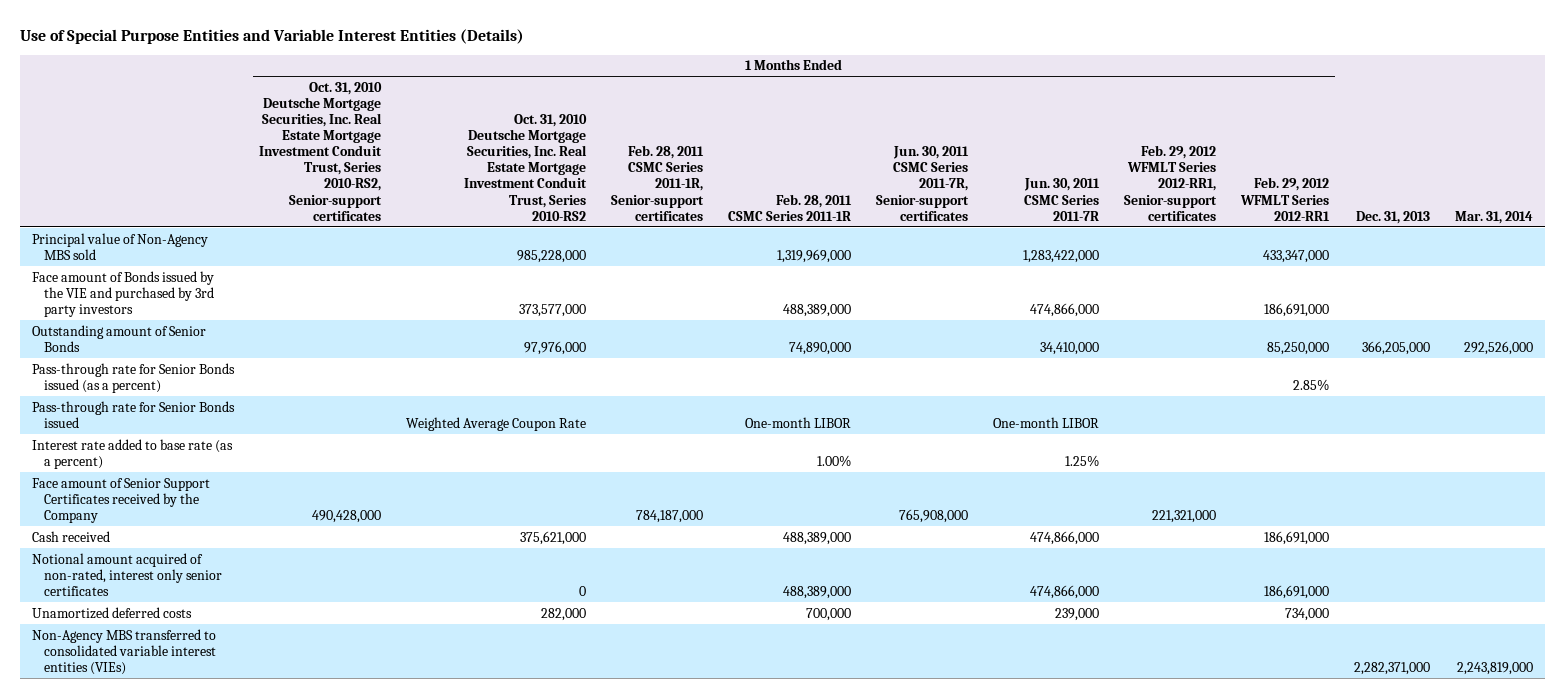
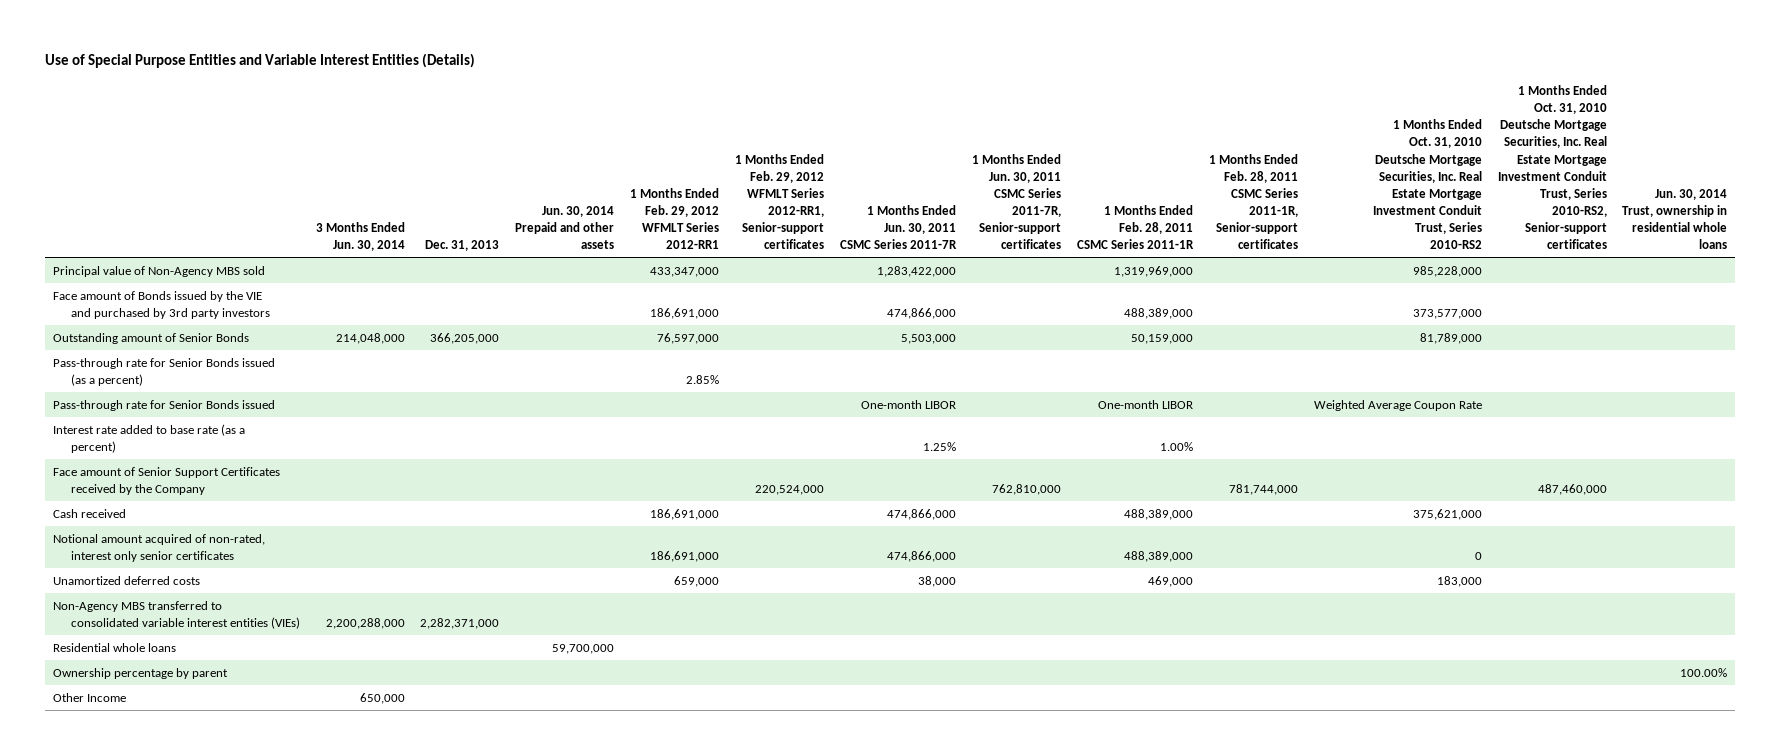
- | 1 Months Ended Oct. 31, 2010 Deutsche Mortgage Securities, Inc. Real Estate Mortgage Investment Conduit Trust, Series 2010-RS2, Senior-support certificates | 1 Months Ended Oct. 31, 2010 Deutsche Mortgage Securities, Inc. Real Estate Mortgage Investment Conduit Trust, Series 2010-RS2 | 1 Months Ended Feb. 28, 2011 CSMC Series 2011-1R, Senior-support certificates | 1 Months Ended Feb. 28, 2011 CSMC Series 2011-1R | 1 Months Ended Jun. 30, 2011 CSMC Series 2011-7R, Senior-support certificates | 1 Months Ended Jun. 30, 2011 CSMC Series 2011-7R | 1 Months Ended Feb. 29, 2012 WFMLT Series 2012-RR1, Senior-support certificates | 1 Months Ended Feb. 29, 2012 WFMLT Series 2012-RR1 | Dec. 31, 2013 | Mar. 31, 2014
+ | 3 Months Ended Jun. 30, 2014 | Dec. 31, 2013 | Jun. 30, 2014 Prepaid and other assets | 1 Months Ended Feb. 29, 2012 WFMLT Series 2012-RR1 | 1 Months Ended Feb. 29, 2012 WFMLT Series 2012-RR1, Senior-support certificates | 1 Months Ended Jun. 30, 2011 CSMC Series 2011-7R | 1 Months Ended Jun. 30, 2011 CSMC Series 2011-7R, Senior-support certificates | 1 Months Ended Feb. 28, 2011 CSMC Series 2011-1R | 1 Months Ended Feb. 28, 2011 CSMC Series 2011-1R, Senior-support certificates | 1 Months Ended Oct. 31, 2010 Deutsche Mortgage Securities, Inc. Real Estate Mortgage Investment Conduit Trust, Series 2010-RS2 | 1 Months Ended Oct. 31, 2010 Deutsche Mortgage Securities, Inc. Real Estate Mortgage Investment Conduit Trust, Series 2010-RS2, Senior-support certificates | Jun. 30, 2014 Trust, ownership in residential whole loans
- Outstanding amount of Senior Bonds | | 97,976,000 | | 74,890,000 | | 34,410,000 | | 85,250,000 | 366,205,000 | 292,526,000
+ Outstanding amount of Senior Bonds | 214,048,000 | 366,205,000 | | 76,597,000 | | 5,503,000 | | 50,159,000 | | 81,789,000 | |
- Face amount of Senior Support Certificates received by the Company | 490,428,000 | | 784,187,000 | | 765,908,000 | | 221,321,000 | | |
+ Face amount of Senior Support Certificates received by the Company | | | | | 220,524,000 | | 762,810,000 | | 781,744,000 | | 487,460,000 |
- Unamortized deferred costs | | 282,000 | | 700,000 | | 239,000 | | 734,000 | |
+ Unamortized deferred costs | | | | 659,000 | | 38,000 | | 469,000 | | 183,000 | |
+ Residential whole loans | | | 59,700,000 | | | | | | | | |
+ Ownership percentage by parent | | | | | | | | | | | | 100.00%
+ Other Income | 650,000 | | | | | | | | | | |

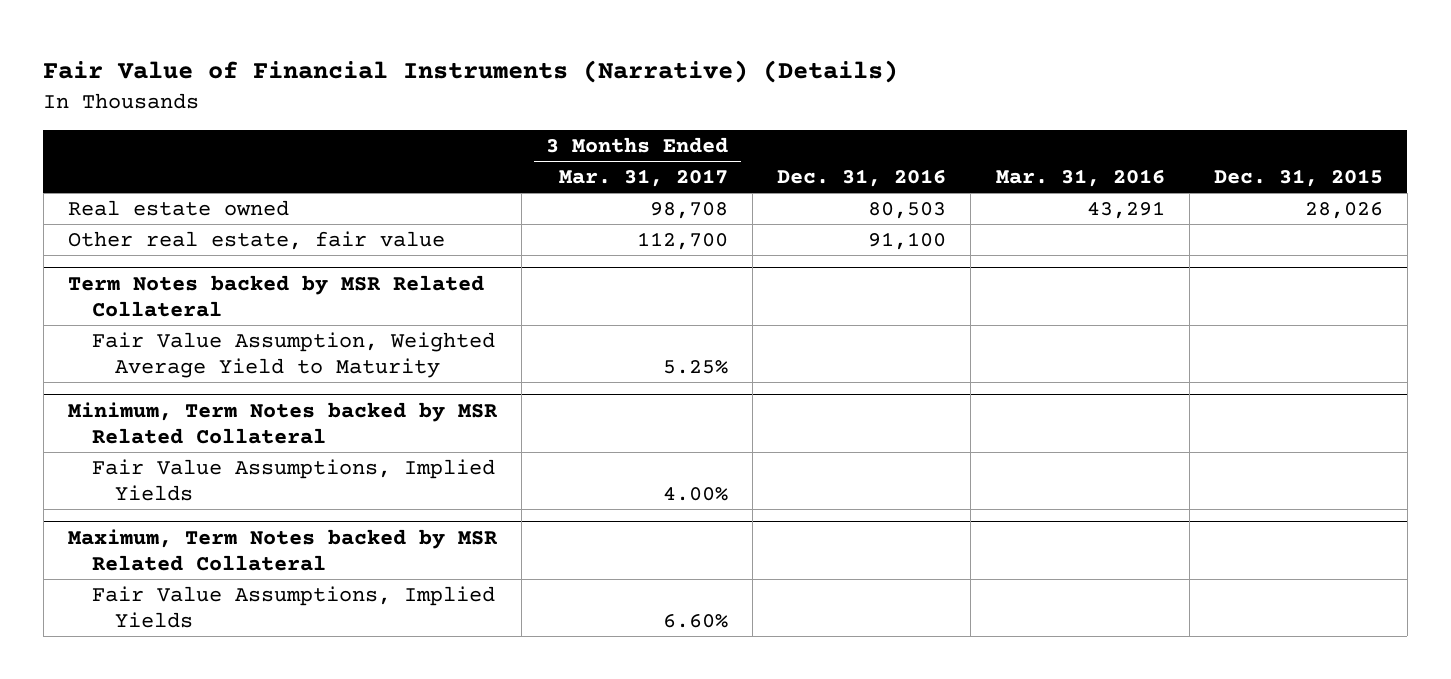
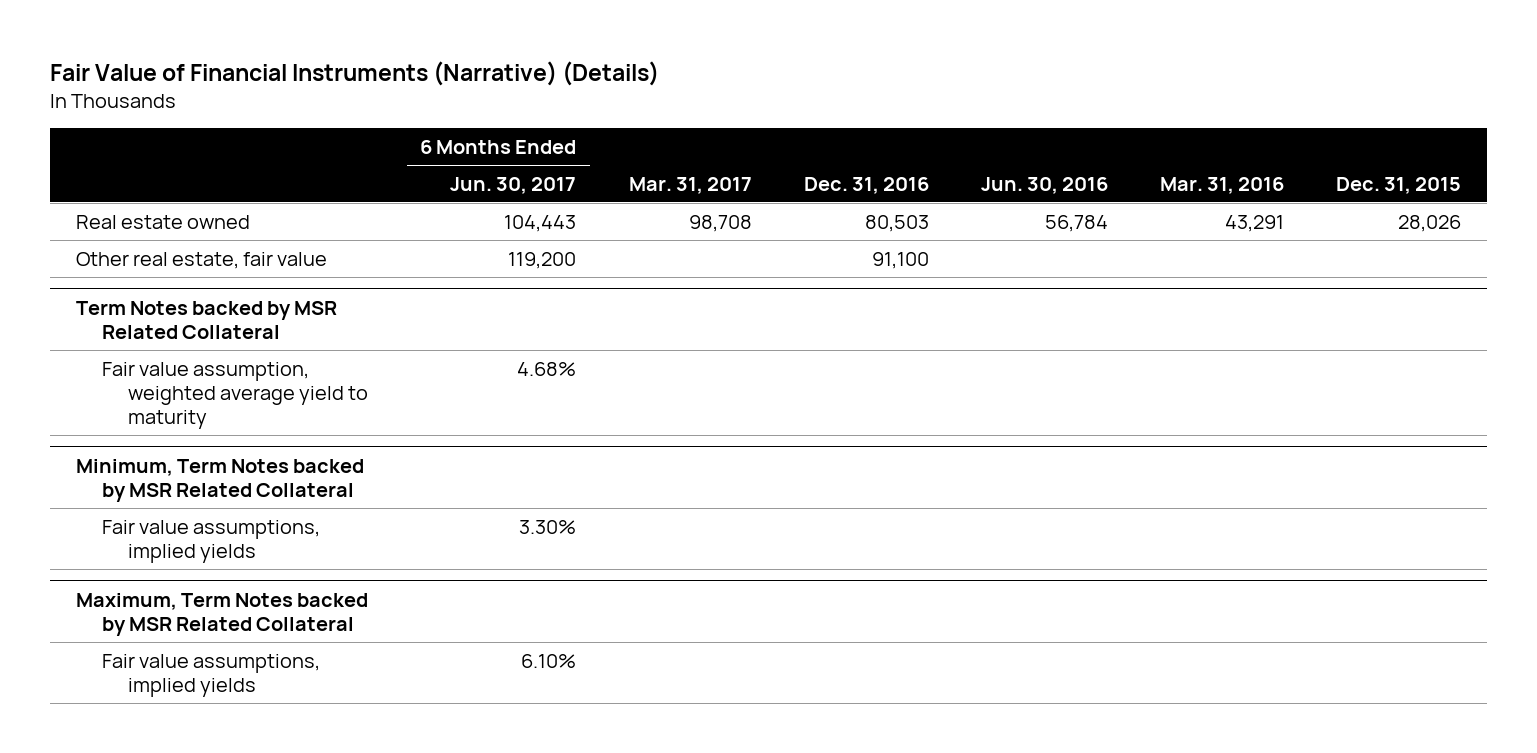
- | 3 Months Ended Mar. 31, 2017 | Dec. 31, 2016 | Mar. 31, 2016 | Dec. 31, 2015
+ | 6 Months Ended Jun. 30, 2017 | Mar. 31, 2017 | Dec. 31, 2016 | Jun. 30, 2016 | Mar. 31, 2016 | Dec. 31, 2015
@ Term Notes backed by MSR Related Collateral
- Fair Value Assumption, Weighted Average Yield to Maturity | 5.25% | | |
+ Fair value assumption, weighted average yield to maturity | 4.68% | | | | |
@ Minimum, Term Notes backed by MSR Related Collateral
- Fair Value Assumptions, Implied Yields | 4.00% | | |
+ Fair value assumptions, implied yields | 3.30% | | | | |
@ Maximum, Term Notes backed by MSR Related Collateral
- Fair Value Assumptions, Implied Yields | 6.60% | | |
+ Fair value assumptions, implied yields | 6.10% | | | | |

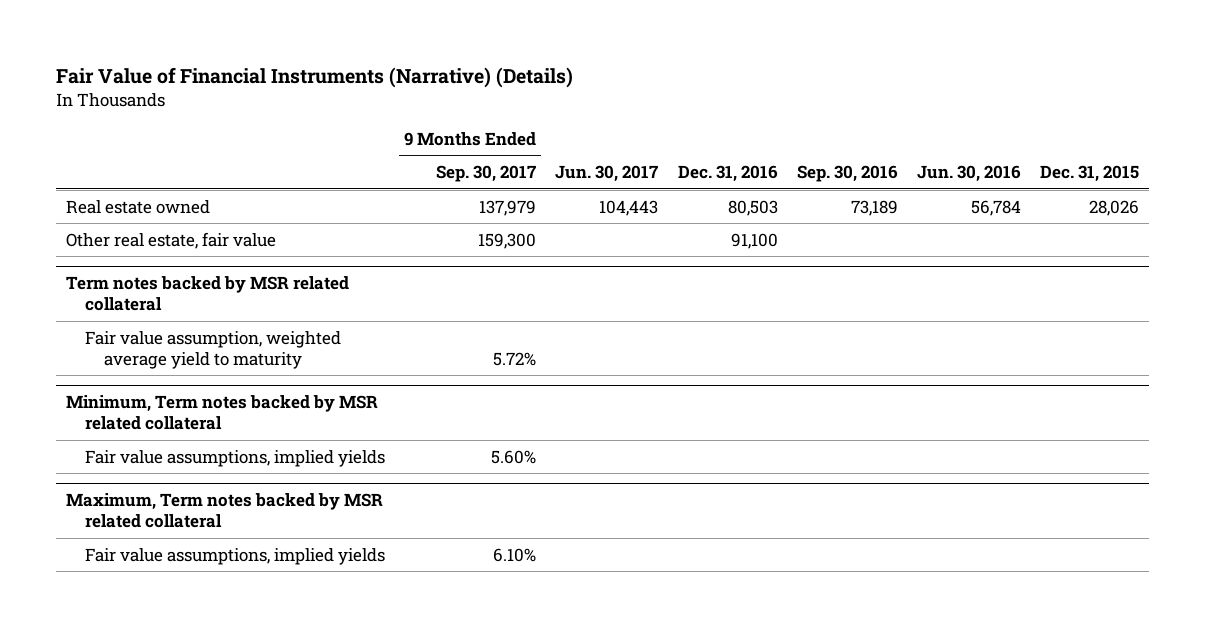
- | 6 Months Ended Jun. 30, 2017 | Mar. 31, 2017 | Dec. 31, 2016 | Jun. 30, 2016 | Mar. 31, 2016 | Dec. 31, 2015
+ | 9 Months Ended Sep. 30, 2017 | Jun. 30, 2017 | Dec. 31, 2016 | Sep. 30, 2016 | Jun. 30, 2016 | Dec. 31, 2015
- Term Notes backed by MSR Related Collateral
+ Term notes backed by MSR related collateral
- Minimum, Term Notes backed by MSR Related Collateral
+ Minimum, Term notes backed by MSR related collateral
- Maximum, Term Notes backed by MSR Related Collateral
+ Maximum, Term notes backed by MSR related collateral

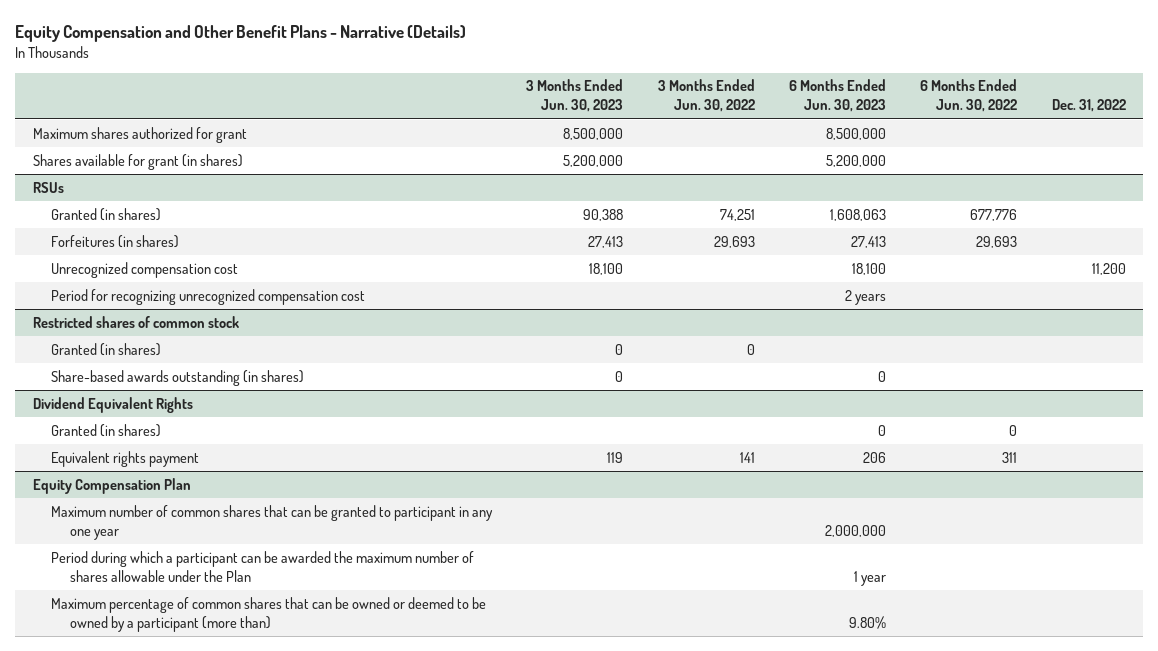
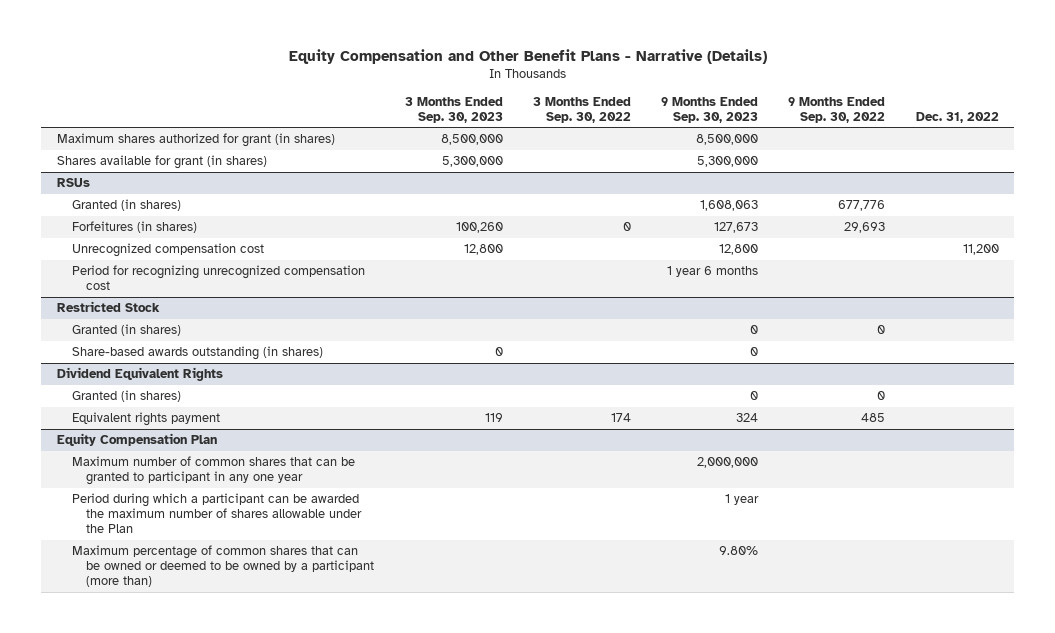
- | 3 Months Ended Jun. 30, 2023 | 3 Months Ended Jun. 30, 2022 | 6 Months Ended Jun. 30, 2023 | 6 Months Ended Jun. 30, 2022 | Dec. 31, 2022
+ | 3 Months Ended Sep. 30, 2023 | 3 Months Ended Sep. 30, 2022 | 9 Months Ended Sep. 30, 2023 | 9 Months Ended Sep. 30, 2022 | Dec. 31, 2022
- Maximum shares authorized for grant | 8,500,000 | | 8,500,000 | |
+ Maximum shares authorized for grant (in shares) | 8,500,000 | | 8,500,000 | |
- Restricted shares of common stock
+ Restricted Stock

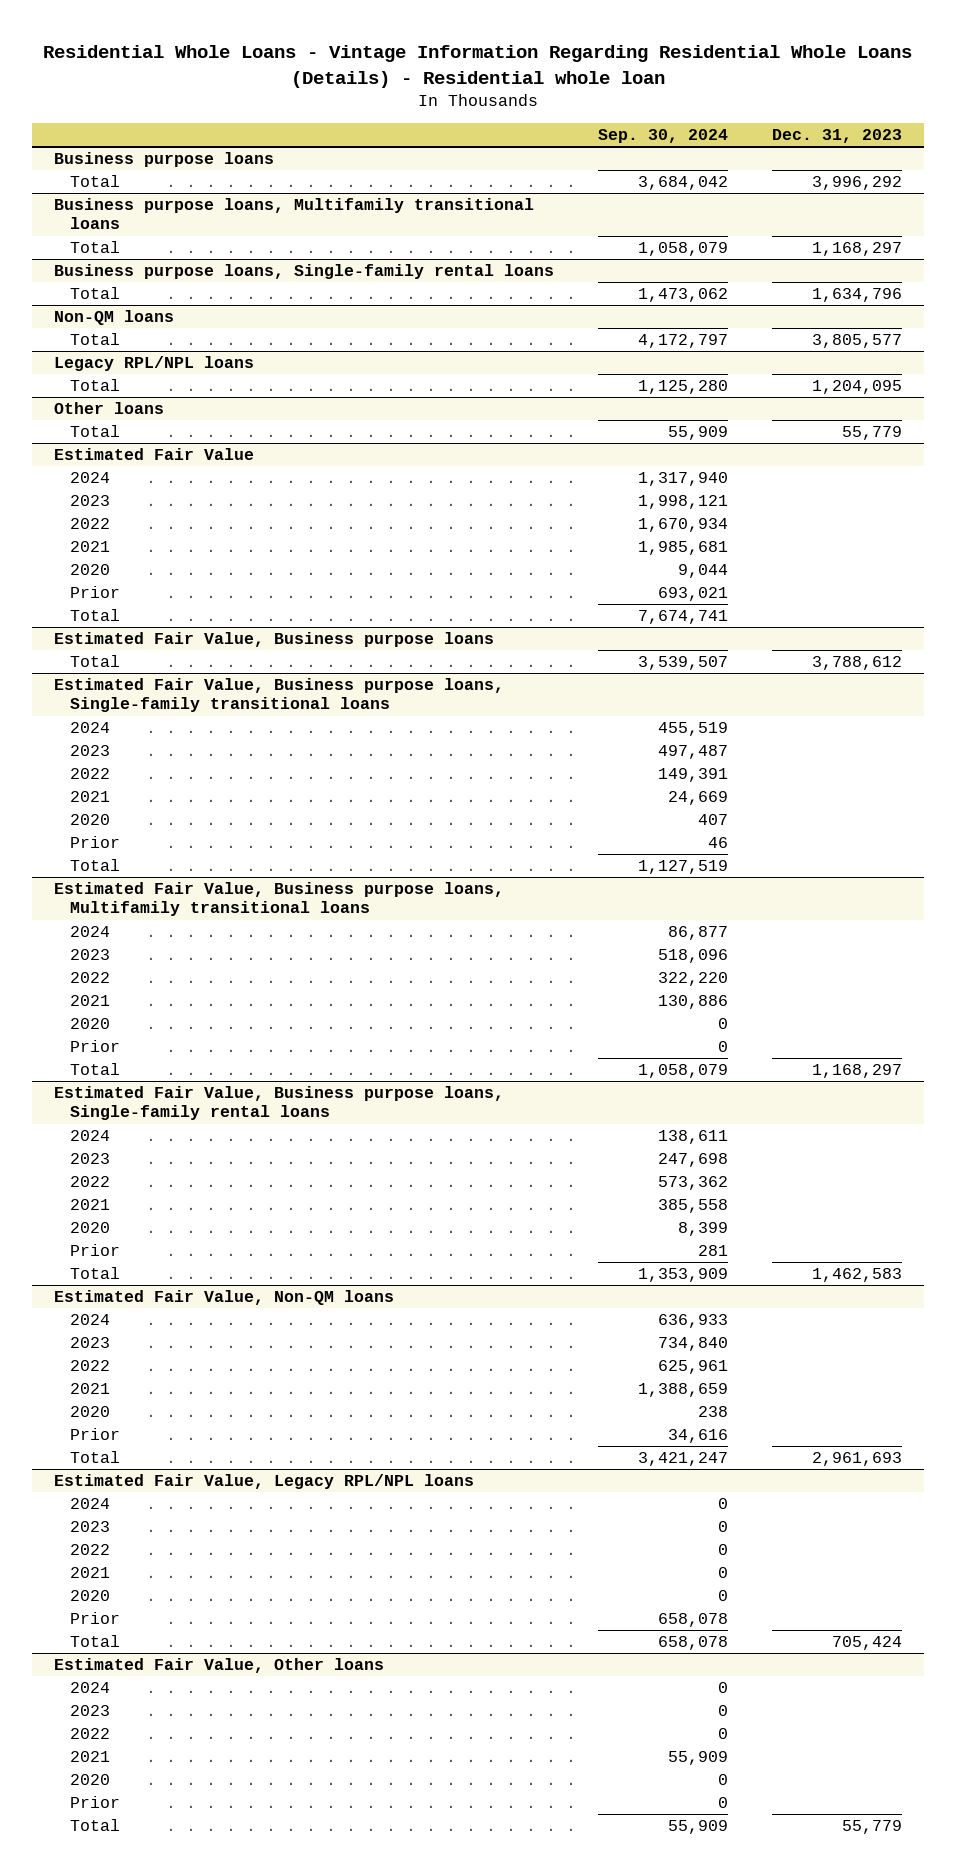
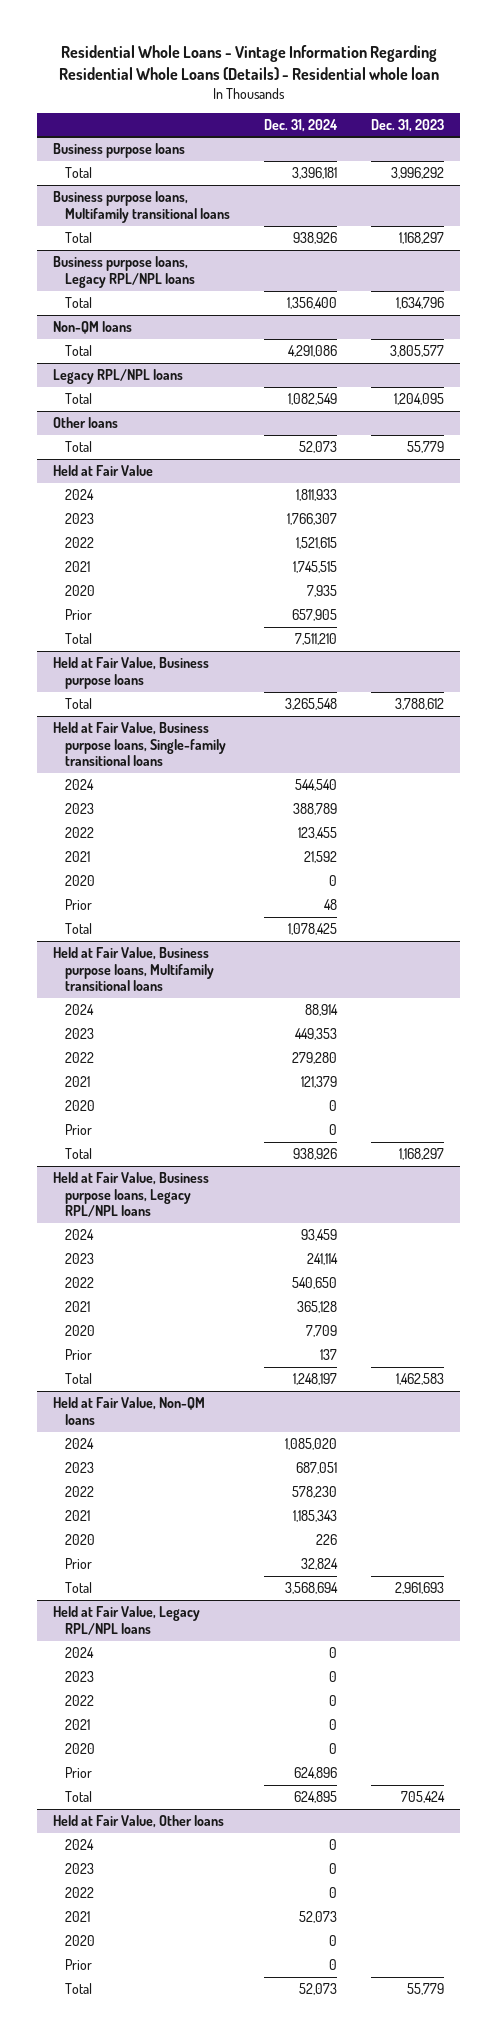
- | Sep. 30, 2024 | Dec. 31, 2023
+ | Dec. 31, 2024 | Dec. 31, 2023
- Business purpose loans, Single-family rental loans
+ Business purpose loans, Legacy RPL/NPL loans
- Estimated Fair Value
+ Held at Fair Value
- Estimated Fair Value, Business purpose loans
+ Held at Fair Value, Business purpose loans
- Estimated Fair Value, Business purpose loans, Single-family transitional loans
+ Held at Fair Value, Business purpose loans, Single-family transitional loans
- Estimated Fair Value, Business purpose loans, Multifamily transitional loans
+ Held at Fair Value, Business purpose loans, Multifamily transitional loans
- Estimated Fair Value, Business purpose loans, Single-family rental loans
+ Held at Fair Value, Business purpose loans, Legacy RPL/NPL loans
- Estimated Fair Value, Non-QM loans
+ Held at Fair Value, Non-QM loans
- Estimated Fair Value, Legacy RPL/NPL loans
+ Held at Fair Value, Legacy RPL/NPL loans
- Estimated Fair Value, Other loans
+ Held at Fair Value, Other loans

